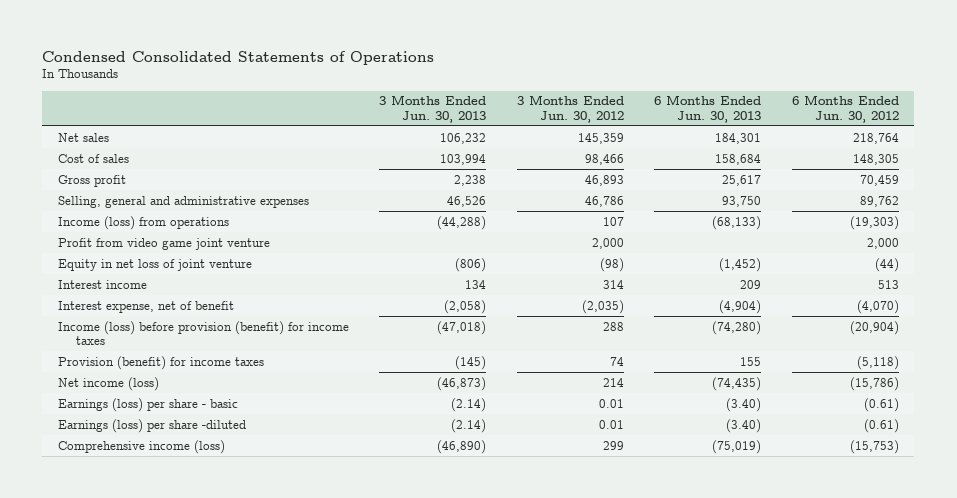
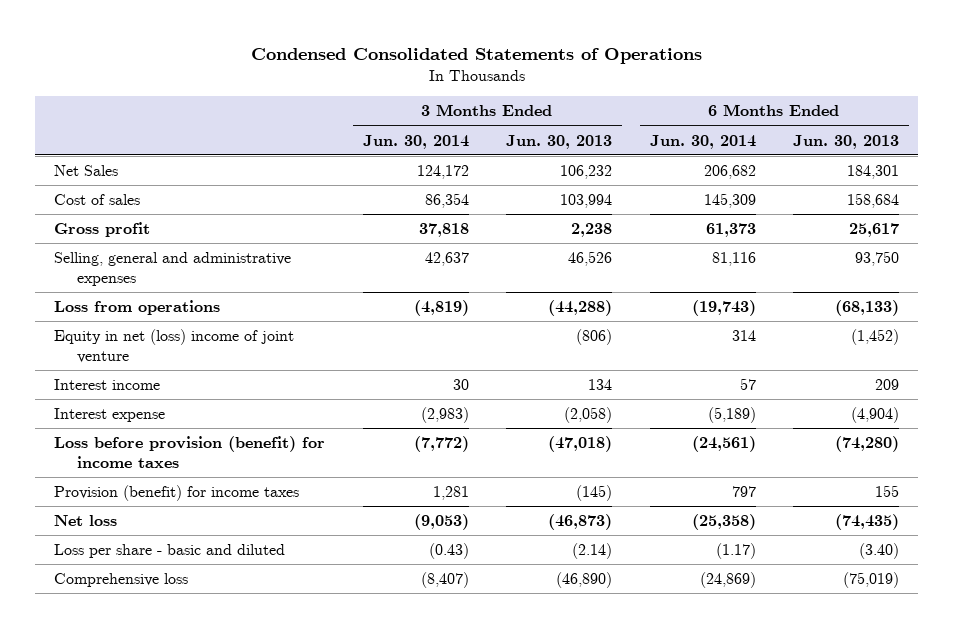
- | 3 Months Ended Jun. 30, 2013 | 3 Months Ended Jun. 30, 2012 | 6 Months Ended Jun. 30, 2013 | 6 Months Ended Jun. 30, 2012
+ | 3 Months Ended Jun. 30, 2014 | 3 Months Ended Jun. 30, 2013 | 6 Months Ended Jun. 30, 2014 | 6 Months Ended Jun. 30, 2013
- Net sales | 106,232 | 145,359 | 184,301 | 218,764
+ Net Sales | 124,172 | 106,232 | 206,682 | 184,301
- Income (loss) from operations | (44,288) | 107 | (68,133) | (19,303)
- Profit from video game joint venture | | 2,000 | | 2,000
- Equity in net loss of joint venture | (806) | (98) | (1,452) | (44)
+ Loss from operations | (4,819) | (44,288) | (19,743) | (68,133)
+ Equity in net (loss) income of joint venture | | (806) | 314 | (1,452)
- Interest expense, net of benefit | (2,058) | (2,035) | (4,904) | (4,070)
- Income (loss) before provision (benefit) for income taxes | (47,018) | 288 | (74,280) | (20,904)
+ Interest expense | (2,983) | (2,058) | (5,189) | (4,904)
+ Loss before provision (benefit) for income taxes | (7,772) | (47,018) | (24,561) | (74,280)
- Net income (loss) | (46,873) | 214 | (74,435) | (15,786)
- Earnings (loss) per share - basic | (2.14) | 0.01 | (3.40) | (0.61)
- Earnings (loss) per share -diluted | (2.14) | 0.01 | (3.40) | (0.61)
- Comprehensive income (loss) | (46,890) | 299 | (75,019) | (15,753)
+ Net loss | (9,053) | (46,873) | (25,358) | (74,435)
+ Loss per share - basic and diluted | (0.43) | (2.14) | (1.17) | (3.40)
+ Comprehensive loss | (8,407) | (46,890) | (24,869) | (75,019)

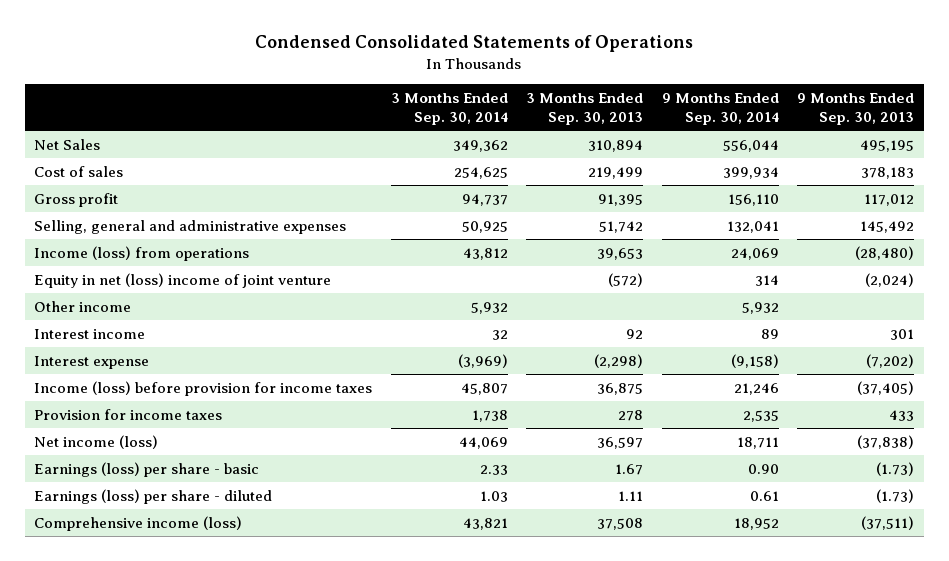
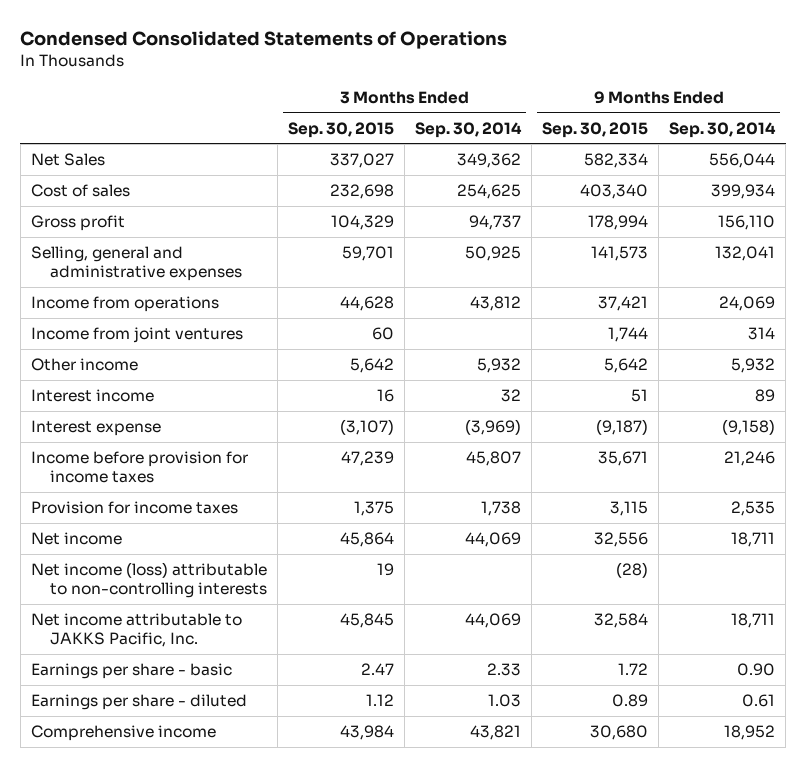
- | 3 Months Ended Sep. 30, 2014 | 3 Months Ended Sep. 30, 2013 | 9 Months Ended Sep. 30, 2014 | 9 Months Ended Sep. 30, 2013
+ | 3 Months Ended Sep. 30, 2015 | 3 Months Ended Sep. 30, 2014 | 9 Months Ended Sep. 30, 2015 | 9 Months Ended Sep. 30, 2014
- Income (loss) from operations | 43,812 | 39,653 | 24,069 | (28,480)
- Equity in net (loss) income of joint venture | | (572) | 314 | (2,024)
+ Income from operations | 44,628 | 43,812 | 37,421 | 24,069
+ Income from joint ventures | 60 | | 1,744 | 314
- Income (loss) before provision for income taxes | 45,807 | 36,875 | 21,246 | (37,405)
+ Income before provision for income taxes | 47,239 | 45,807 | 35,671 | 21,246
- Net income (loss) | 44,069 | 36,597 | 18,711 | (37,838)
- Earnings (loss) per share - basic | 2.33 | 1.67 | 0.90 | (1.73)
- Earnings (loss) per share - diluted | 1.03 | 1.11 | 0.61 | (1.73)
- Comprehensive income (loss) | 43,821 | 37,508 | 18,952 | (37,511)
+ Net income | 45,864 | 44,069 | 32,556 | 18,711
+ Net income (loss) attributable to non-controlling interests | 19 | | (28) |
+ Net income attributable to JAKKS Pacific, Inc. | 45,845 | 44,069 | 32,584 | 18,711
+ Earnings per share - basic | 2.47 | 2.33 | 1.72 | 0.90
+ Earnings per share - diluted | 1.12 | 1.03 | 0.89 | 0.61
+ Comprehensive income | 43,984 | 43,821 | 30,680 | 18,952

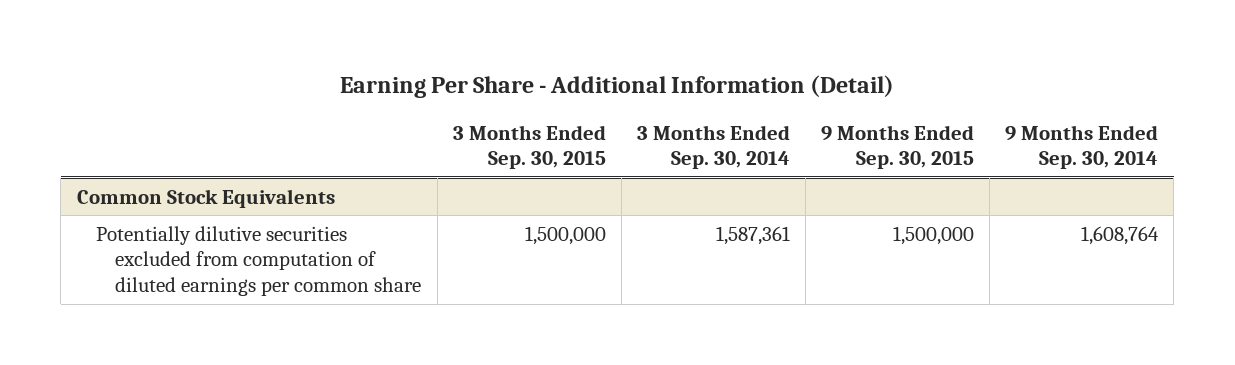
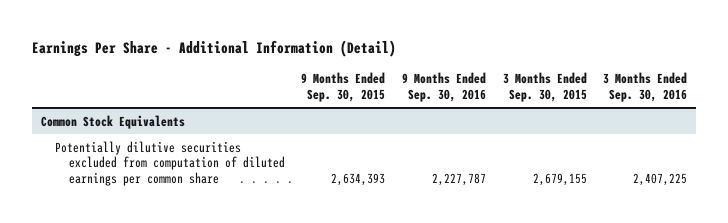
- Earning Per Share - Additional Information (Detail)
+ Earnings Per Share - Additional Information (Detail)
- | 3 Months Ended Sep. 30, 2015 | 3 Months Ended Sep. 30, 2014 | 9 Months Ended Sep. 30, 2015 | 9 Months Ended Sep. 30, 2014
+ | 9 Months Ended Sep. 30, 2015 | 9 Months Ended Sep. 30, 2016 | 3 Months Ended Sep. 30, 2015 | 3 Months Ended Sep. 30, 2016
@ Common Stock Equivalents
- Potentially dilutive securities excluded from computation of diluted earnings per common share | 1,500,000 | 1,587,361 | 1,500,000 | 1,608,764
+ Potentially dilutive securities excluded from computation of diluted earnings per common share | 2,634,393 | 2,227,787 | 2,679,155 | 2,407,225

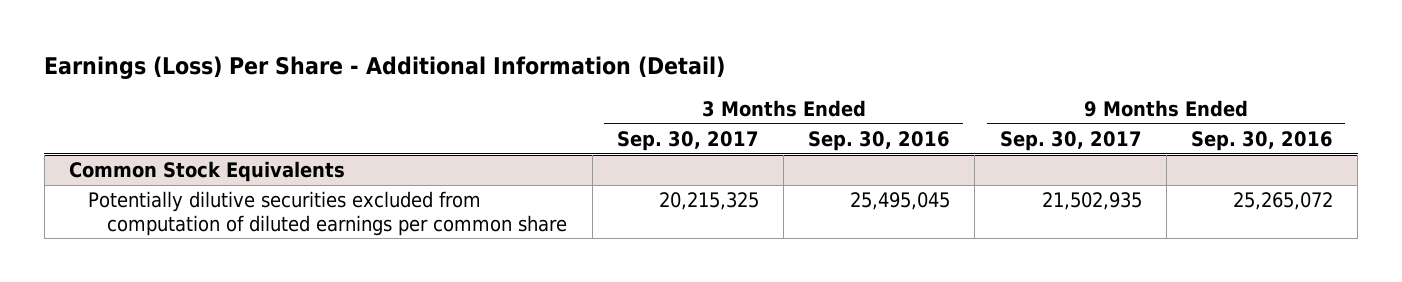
- Earnings Per Share - Additional Information (Detail)
+ Earnings (Loss) Per Share - Additional Information (Detail)
- | 9 Months Ended Sep. 30, 2015 | 9 Months Ended Sep. 30, 2016 | 3 Months Ended Sep. 30, 2015 | 3 Months Ended Sep. 30, 2016
+ | 3 Months Ended Sep. 30, 2017 | 3 Months Ended Sep. 30, 2016 | 9 Months Ended Sep. 30, 2017 | 9 Months Ended Sep. 30, 2016
@ Common Stock Equivalents
- Potentially dilutive securities excluded from computation of diluted earnings per common share | 2,634,393 | 2,227,787 | 2,679,155 | 2,407,225
+ Potentially dilutive securities excluded from computation of diluted earnings per common share | 20,215,325 | 25,495,045 | 21,502,935 | 25,265,072

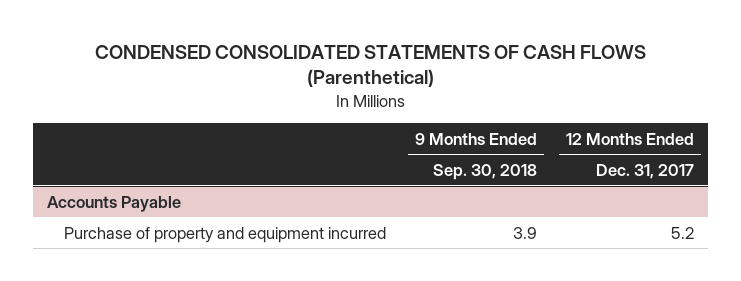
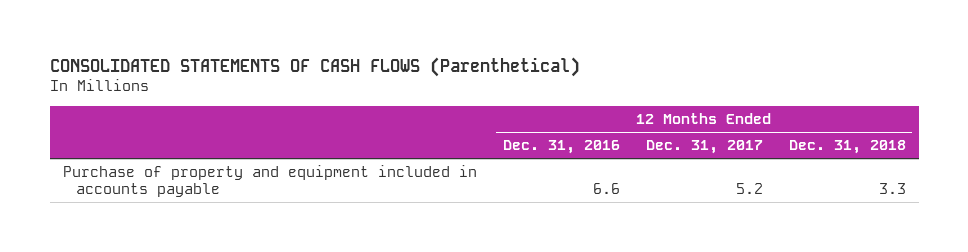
- CONDENSED CONSOLIDATED STATEMENTS OF CASH FLOWS (Parenthetical)
+ CONSOLIDATED STATEMENTS OF CASH FLOWS (Parenthetical)
- | 9 Months Ended Sep. 30, 2018 | 12 Months Ended Dec. 31, 2017
+ | 12 Months Ended Dec. 31, 2016 | 12 Months Ended Dec. 31, 2017 | 12 Months Ended Dec. 31, 2018
- Accounts Payable
- Purchase of property and equipment incurred | 3.9 | 5.2
+ Purchase of property and equipment included in accounts payable | 6.6 | 5.2 | 3.3

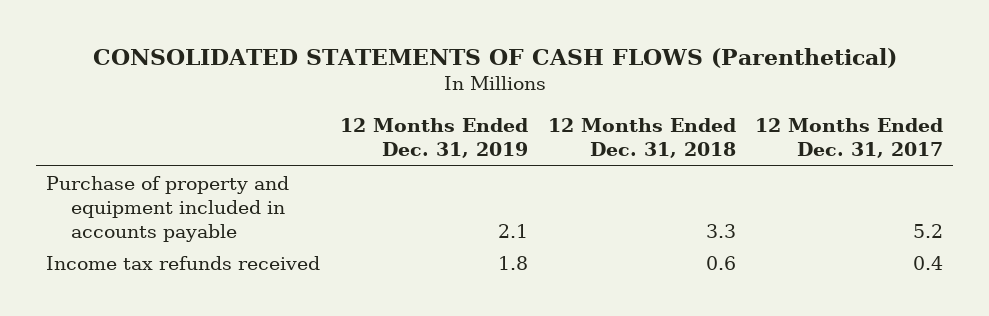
- | 12 Months Ended Dec. 31, 2016 | 12 Months Ended Dec. 31, 2017 | 12 Months Ended Dec. 31, 2018
+ | 12 Months Ended Dec. 31, 2019 | 12 Months Ended Dec. 31, 2018 | 12 Months Ended Dec. 31, 2017
+ Income tax refunds received | 1.8 | 0.6 | 0.4

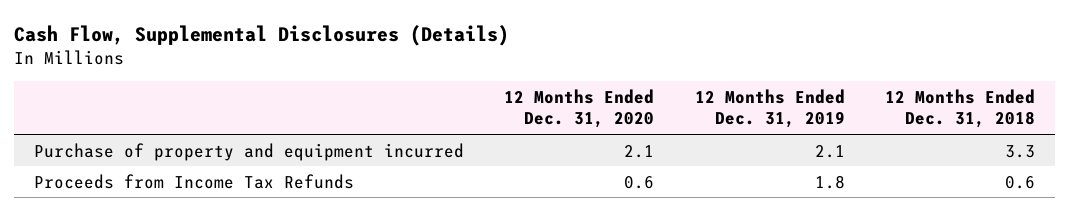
- CONSOLIDATED STATEMENTS OF CASH FLOWS (Parenthetical)
+ Cash Flow, Supplemental Disclosures (Details)
- | 12 Months Ended Dec. 31, 2019 | 12 Months Ended Dec. 31, 2018 | 12 Months Ended Dec. 31, 2017
+ | 12 Months Ended Dec. 31, 2020 | 12 Months Ended Dec. 31, 2019 | 12 Months Ended Dec. 31, 2018
- Purchase of property and equipment included in accounts payable | 2.1 | 3.3 | 5.2
- Income tax refunds received | 1.8 | 0.6 | 0.4
+ Purchase of property and equipment incurred | 2.1 | 2.1 | 3.3
+ Proceeds from Income Tax Refunds | 0.6 | 1.8 | 0.6

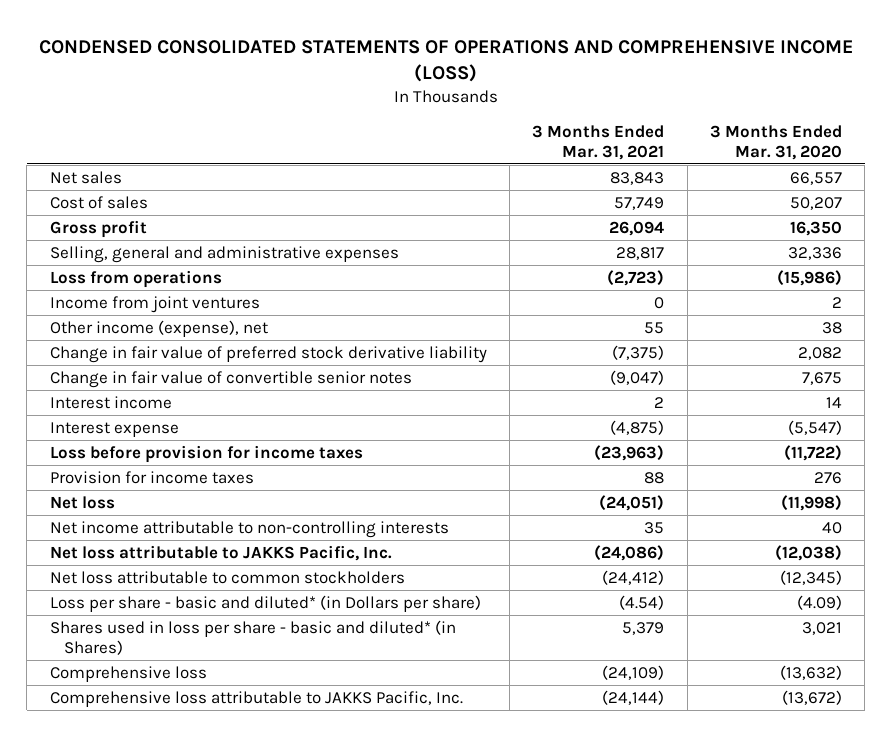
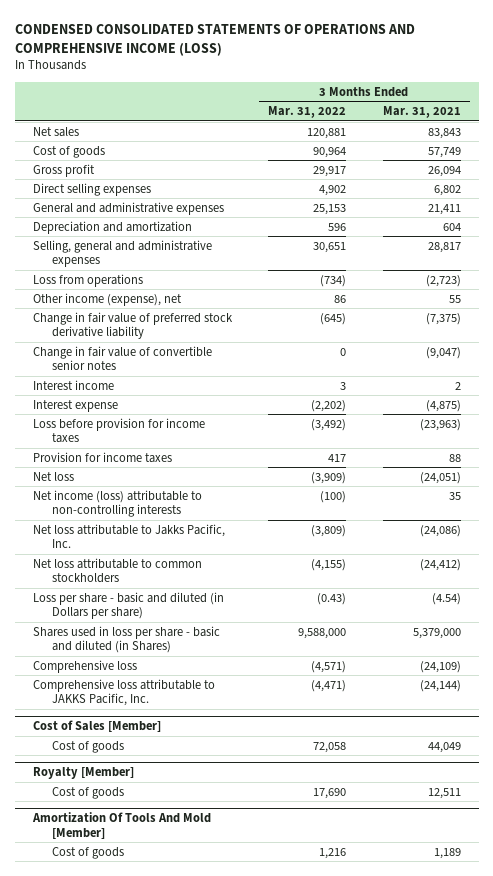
- | 3 Months Ended Mar. 31, 2021 | 3 Months Ended Mar. 31, 2020
+ | 3 Months Ended Mar. 31, 2022 | 3 Months Ended Mar. 31, 2021
- Cost of sales | 57,749 | 50,207
+ Cost of goods | 90,964 | 57,749
+ Direct selling expenses | 4,902 | 6,802
+ General and administrative expenses | 25,153 | 21,411
+ Depreciation and amortization | 596 | 604
- Income from joint ventures | 0 | 2
- Net income attributable to non-controlling interests | 35 | 40
- Net loss attributable to JAKKS Pacific, Inc. | (24,086) | (12,038)
+ Net income (loss) attributable to non-controlling interests | (100) | 35
+ Net loss attributable to Jakks Pacific, Inc. | (3,809) | (24,086)
- Loss per share - basic and diluted* (in Dollars per share) | (4.54) | (4.09)
- Shares used in loss per share - basic and diluted* (in Shares) | 5,379 | 3,021
+ Loss per share - basic and diluted (in Dollars per share) | (0.43) | (4.54)
+ Shares used in loss per share - basic and diluted (in Shares) | 9,588,000 | 5,379,000
+ Cost of Sales [Member]
+ Cost of goods | 72,058 | 44,049
+ Royalty [Member]
+ Cost of goods | 17,690 | 12,511
+ Amortization Of Tools And Mold [Member]
+ Cost of goods | 1,216 | 1,189

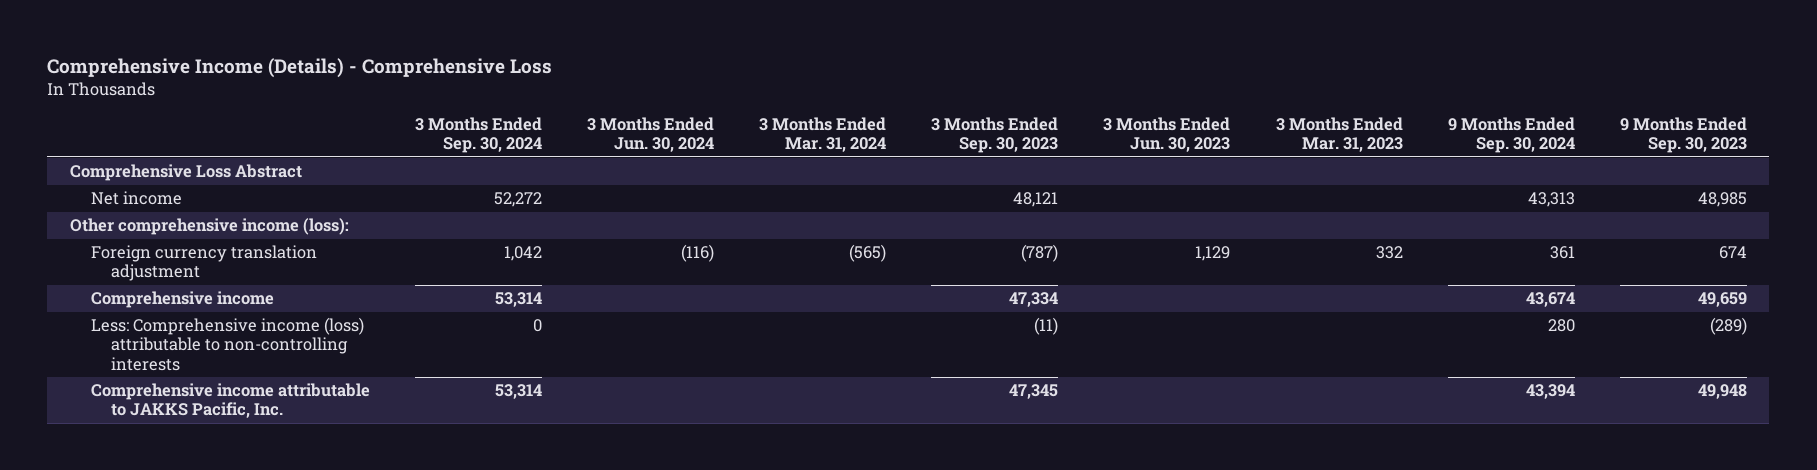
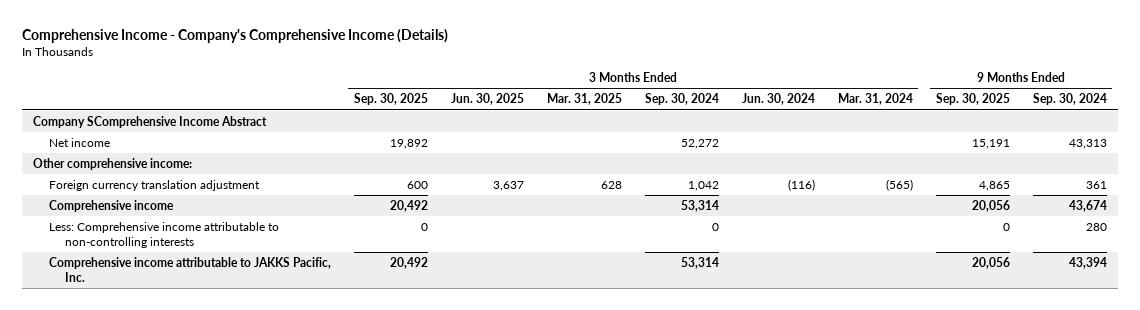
- Comprehensive Income (Details) - Comprehensive Loss
+ Comprehensive Income - Company's Comprehensive Income (Details)
- | 3 Months Ended Sep. 30, 2024 | 3 Months Ended Jun. 30, 2024 | 3 Months Ended Mar. 31, 2024 | 3 Months Ended Sep. 30, 2023 | 3 Months Ended Jun. 30, 2023 | 3 Months Ended Mar. 31, 2023 | 9 Months Ended Sep. 30, 2024 | 9 Months Ended Sep. 30, 2023
+ | 3 Months Ended Sep. 30, 2025 | 3 Months Ended Jun. 30, 2025 | 3 Months Ended Mar. 31, 2025 | 3 Months Ended Sep. 30, 2024 | 3 Months Ended Jun. 30, 2024 | 3 Months Ended Mar. 31, 2024 | 9 Months Ended Sep. 30, 2025 | 9 Months Ended Sep. 30, 2024
- Comprehensive Loss Abstract
+ Company SComprehensive Income Abstract
- Other comprehensive income (loss):
+ Other comprehensive income:
- Less: Comprehensive income (loss) attributable to non-controlling interests | 0 | | | (11) | | | 280 | (289)
+ Less: Comprehensive income attributable to non-controlling interests | 0 | | | 0 | | | 0 | 280

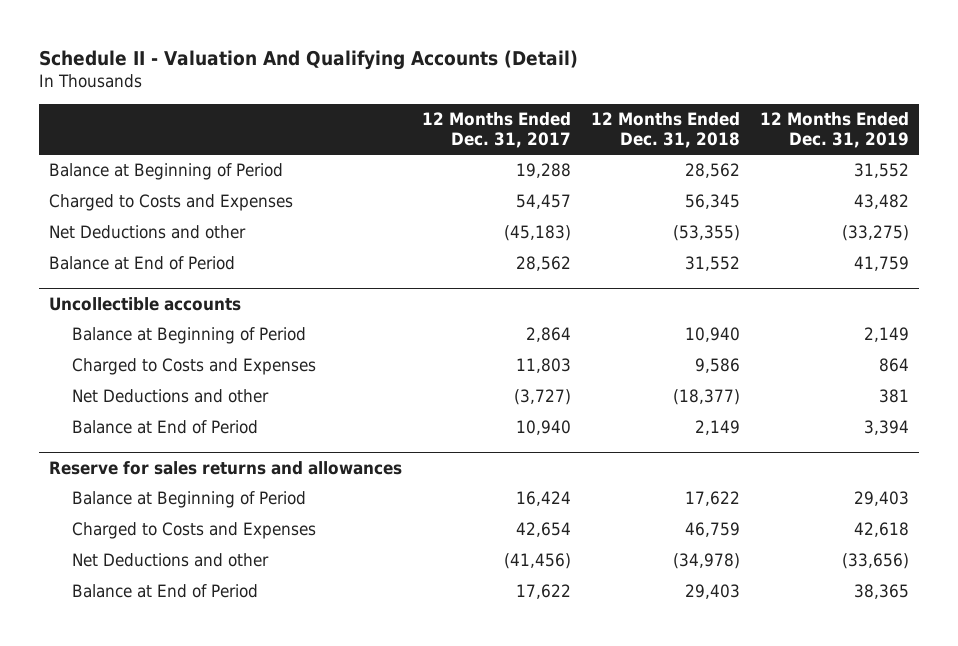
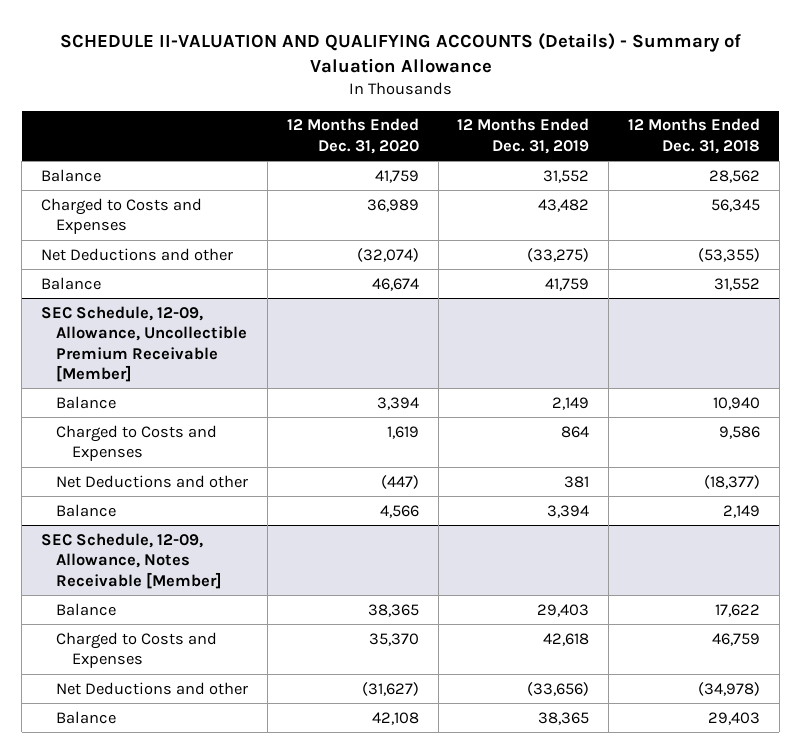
- Schedule II - Valuation And Qualifying Accounts (Detail)
+ SCHEDULE II-VALUATION AND QUALIFYING ACCOUNTS (Details) - Summary of Valuation Allowance
- | 12 Months Ended Dec. 31, 2017 | 12 Months Ended Dec. 31, 2018 | 12 Months Ended Dec. 31, 2019
+ | 12 Months Ended Dec. 31, 2020 | 12 Months Ended Dec. 31, 2019 | 12 Months Ended Dec. 31, 2018
- Balance at Beginning of Period | 19,288 | 28,562 | 31,552
+ Balance | 41,759 | 31,552 | 28,562
- Balance at End of Period | 28,562 | 31,552 | 41,759
- Uncollectible accounts
- Balance at Beginning of Period | 2,864 | 10,940 | 2,149
+ Balance | 46,674 | 41,759 | 31,552
+ SEC Schedule, 12-09, Allowance, Uncollectible Premium Receivable [Member]
+ Balance | 3,394 | 2,149 | 10,940
- Balance at End of Period | 10,940 | 2,149 | 3,394
- Reserve for sales returns and allowances
- Balance at Beginning of Period | 16,424 | 17,622 | 29,403
+ Balance | 4,566 | 3,394 | 2,149
+ SEC Schedule, 12-09, Allowance, Notes Receivable [Member]
+ Balance | 38,365 | 29,403 | 17,622
- Balance at End of Period | 17,622 | 29,403 | 38,365
+ Balance | 42,108 | 38,365 | 29,403

